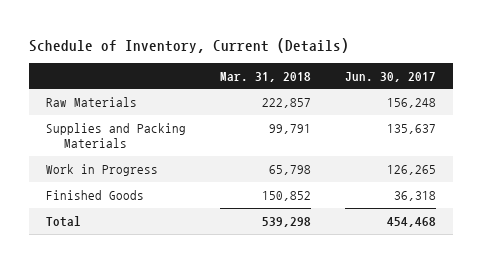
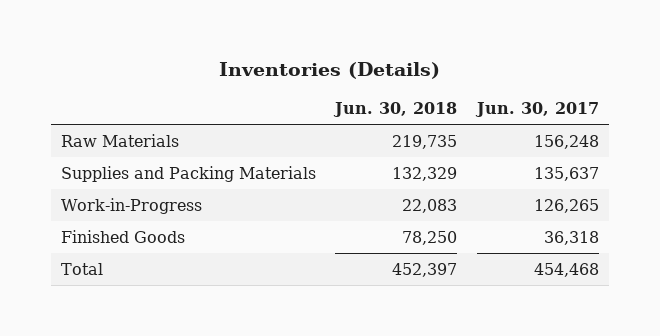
- Schedule of Inventory, Current (Details)
+ Inventories (Details)
- | Mar. 31, 2018 | Jun. 30, 2017
+ | Jun. 30, 2018 | Jun. 30, 2017
- Work in Progress | 65,798 | 126,265
+ Work-in-Progress | 22,083 | 126,265

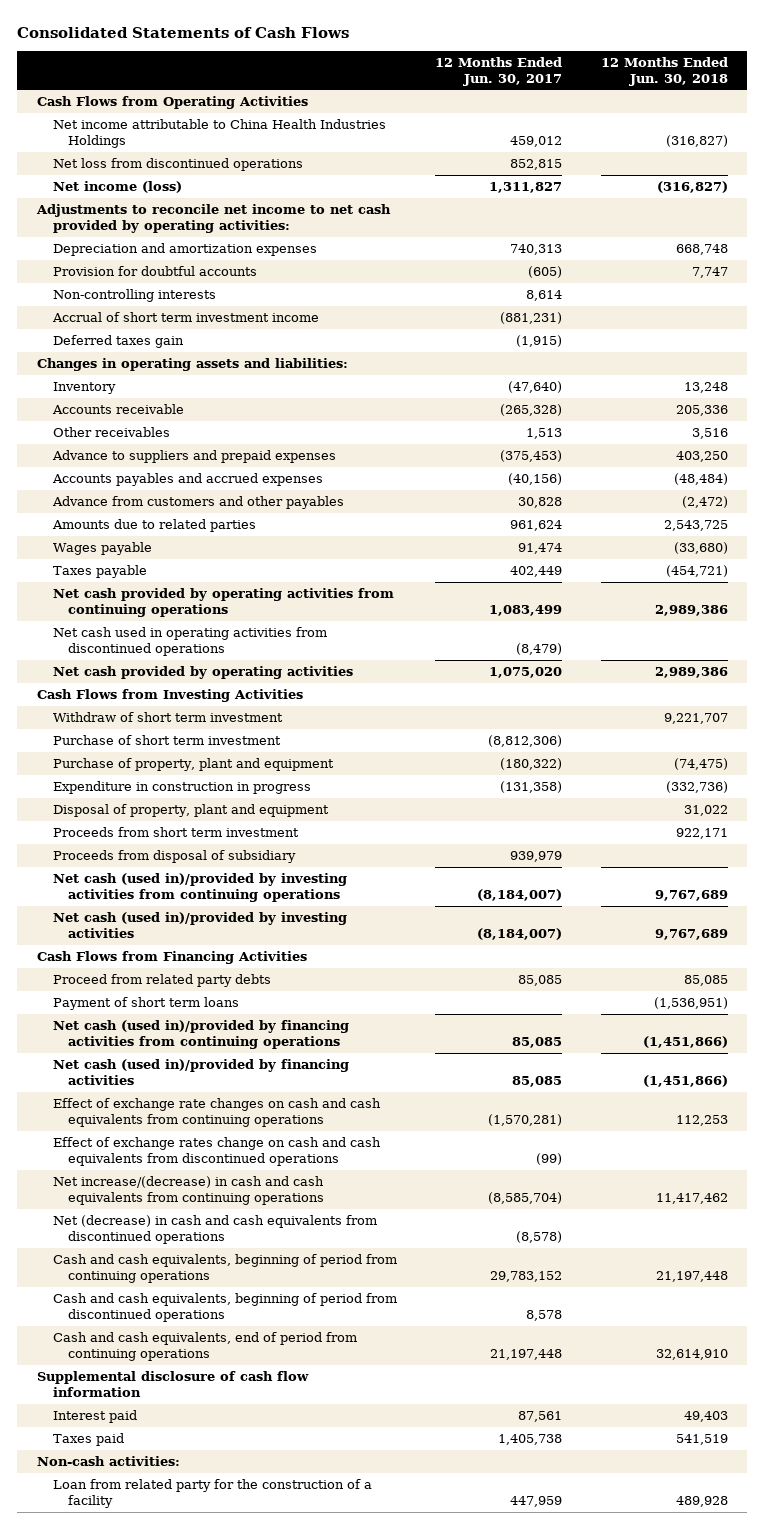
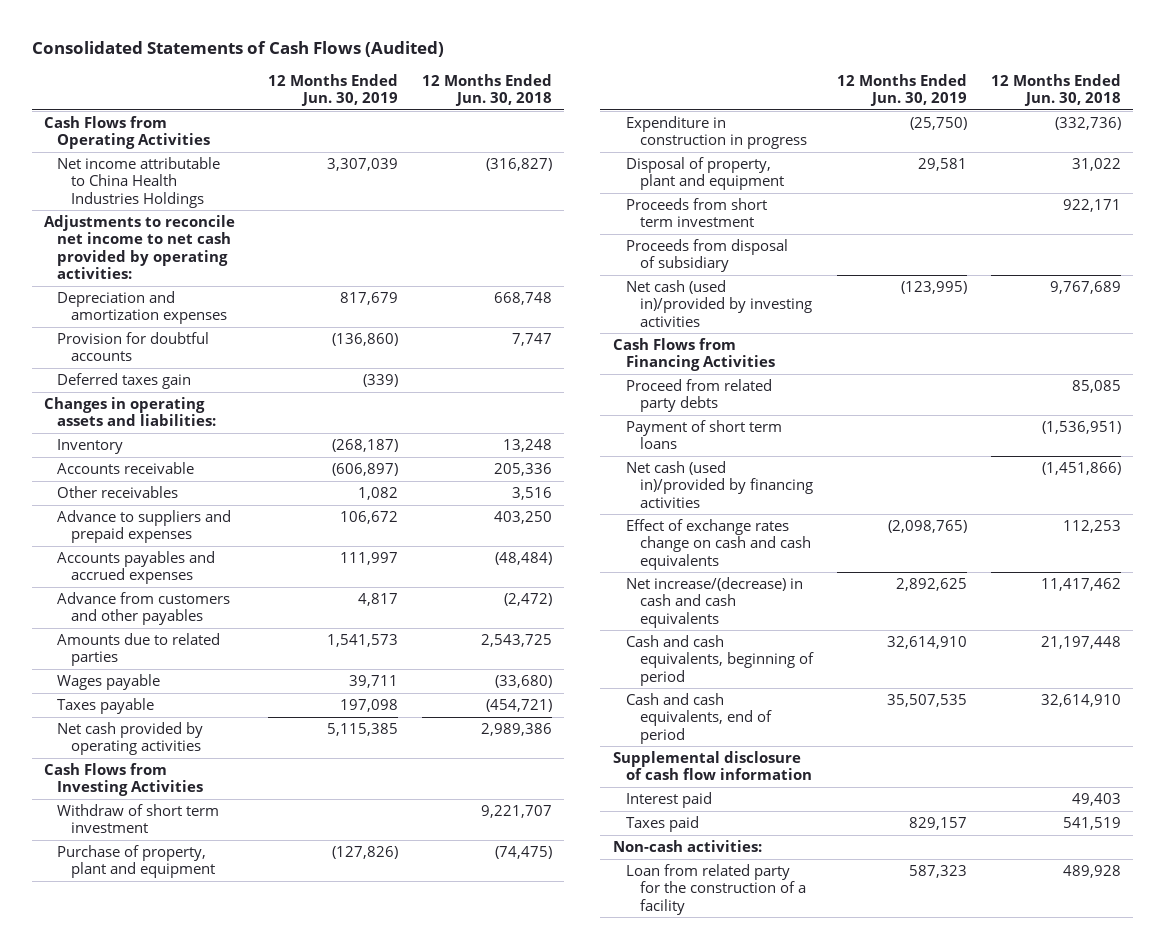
- Consolidated Statements of Cash Flows
+ Consolidated Statements of Cash Flows (Audited)
- | 12 Months Ended Jun. 30, 2017 | 12 Months Ended Jun. 30, 2018
+ | 12 Months Ended Jun. 30, 2019 | 12 Months Ended Jun. 30, 2018
- Net loss from discontinued operations | 852,815 |
- Net income (loss) | 1,311,827 | (316,827)
- Non-controlling interests | 8,614 |
- Accrual of short term investment income | (881,231) |
- Net cash provided by operating activities from continuing operations | 1,083,499 | 2,989,386
- Net cash used in operating activities from discontinued operations | (8,479) |
- Purchase of short term investment | (8,812,306) |
- Net cash (used in)/provided by investing activities from continuing operations | (8,184,007) | 9,767,689
- Net cash (used in)/provided by financing activities from continuing operations | 85,085 | (1,451,866)
- Effect of exchange rate changes on cash and cash equivalents from continuing operations | (1,570,281) | 112,253
- Effect of exchange rates change on cash and cash equivalents from discontinued operations | (99) |
- Net increase/(decrease) in cash and cash equivalents from continuing operations | (8,585,704) | 11,417,462
- Net (decrease) in cash and cash equivalents from discontinued operations | (8,578) |
- Cash and cash equivalents, beginning of period from continuing operations | 29,783,152 | 21,197,448
- Cash and cash equivalents, beginning of period from discontinued operations | 8,578 |
- Cash and cash equivalents, end of period from continuing operations | 21,197,448 | 32,614,910
+ Effect of exchange rates change on cash and cash equivalents | (2,098,765) | 112,253
+ Net increase/(decrease) in cash and cash equivalents | 2,892,625 | 11,417,462
+ Cash and cash equivalents, beginning of period | 32,614,910 | 21,197,448
+ Cash and cash equivalents, end of period | 35,507,535 | 32,614,910

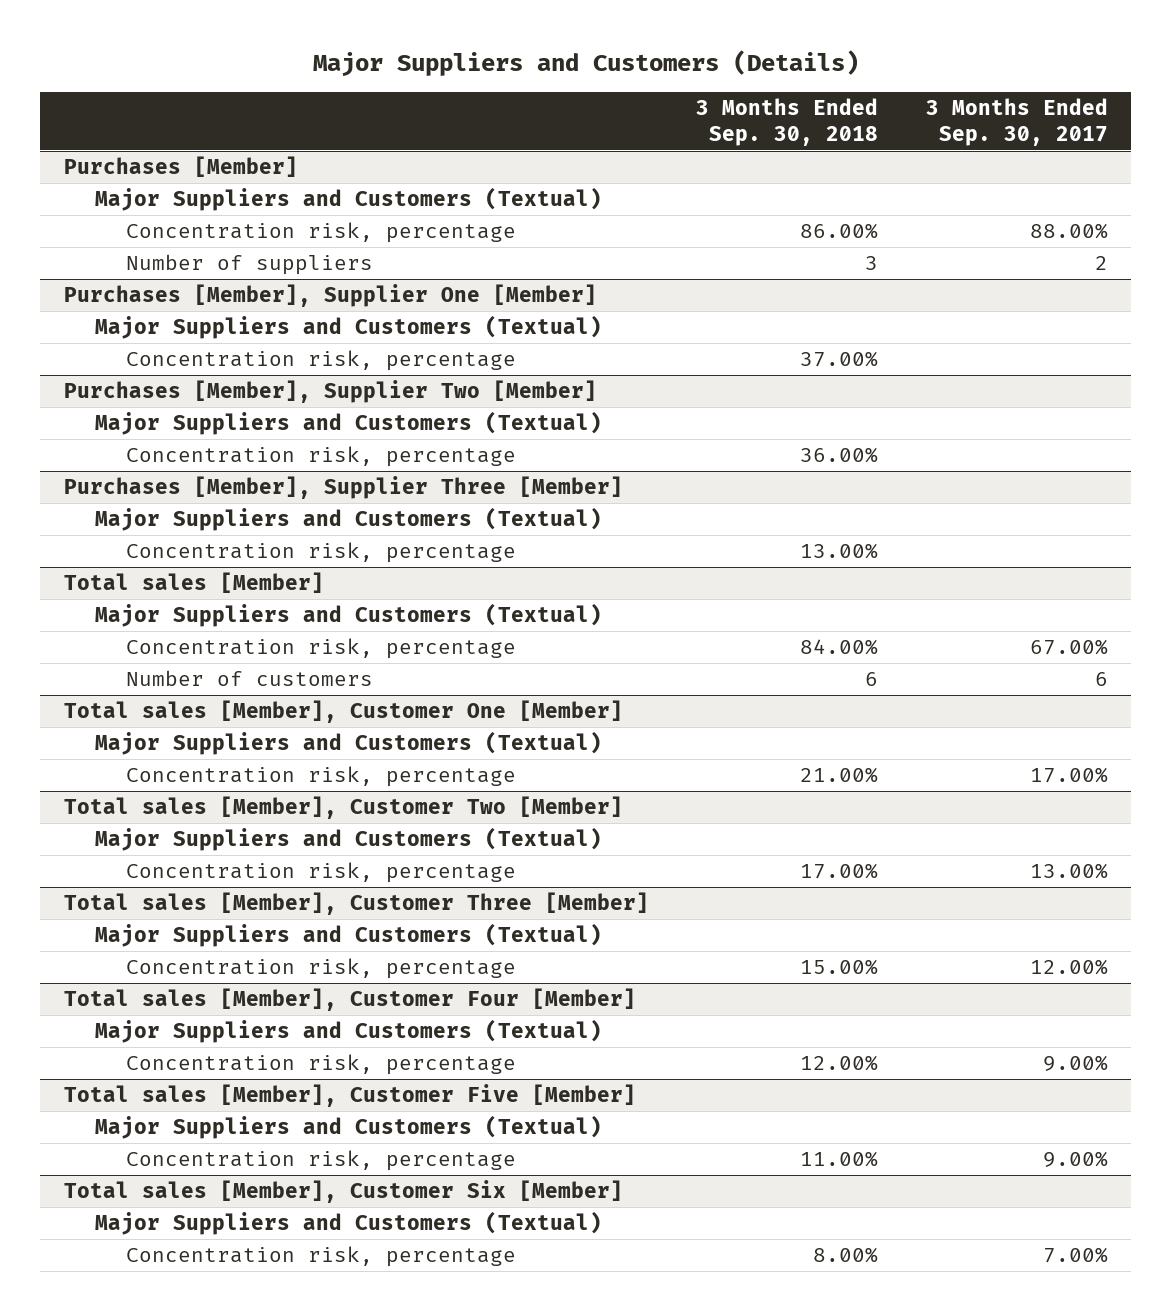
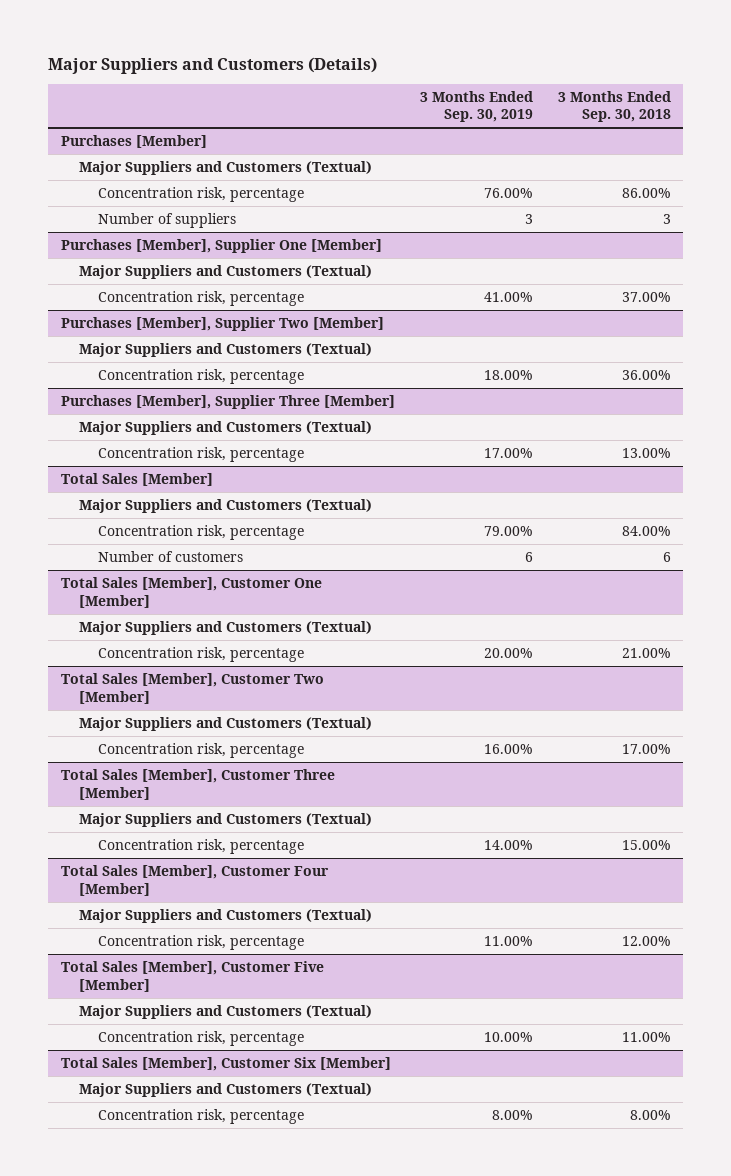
- | 3 Months Ended Sep. 30, 2018 | 3 Months Ended Sep. 30, 2017
+ | 3 Months Ended Sep. 30, 2019 | 3 Months Ended Sep. 30, 2018
- Total sales [Member]
+ Total Sales [Member]
- Total sales [Member], Customer One [Member]
+ Total Sales [Member], Customer One [Member]
- Total sales [Member], Customer Two [Member]
+ Total Sales [Member], Customer Two [Member]
- Total sales [Member], Customer Three [Member]
+ Total Sales [Member], Customer Three [Member]
- Total sales [Member], Customer Four [Member]
+ Total Sales [Member], Customer Four [Member]
- Total sales [Member], Customer Five [Member]
+ Total Sales [Member], Customer Five [Member]
- Total sales [Member], Customer Six [Member]
+ Total Sales [Member], Customer Six [Member]

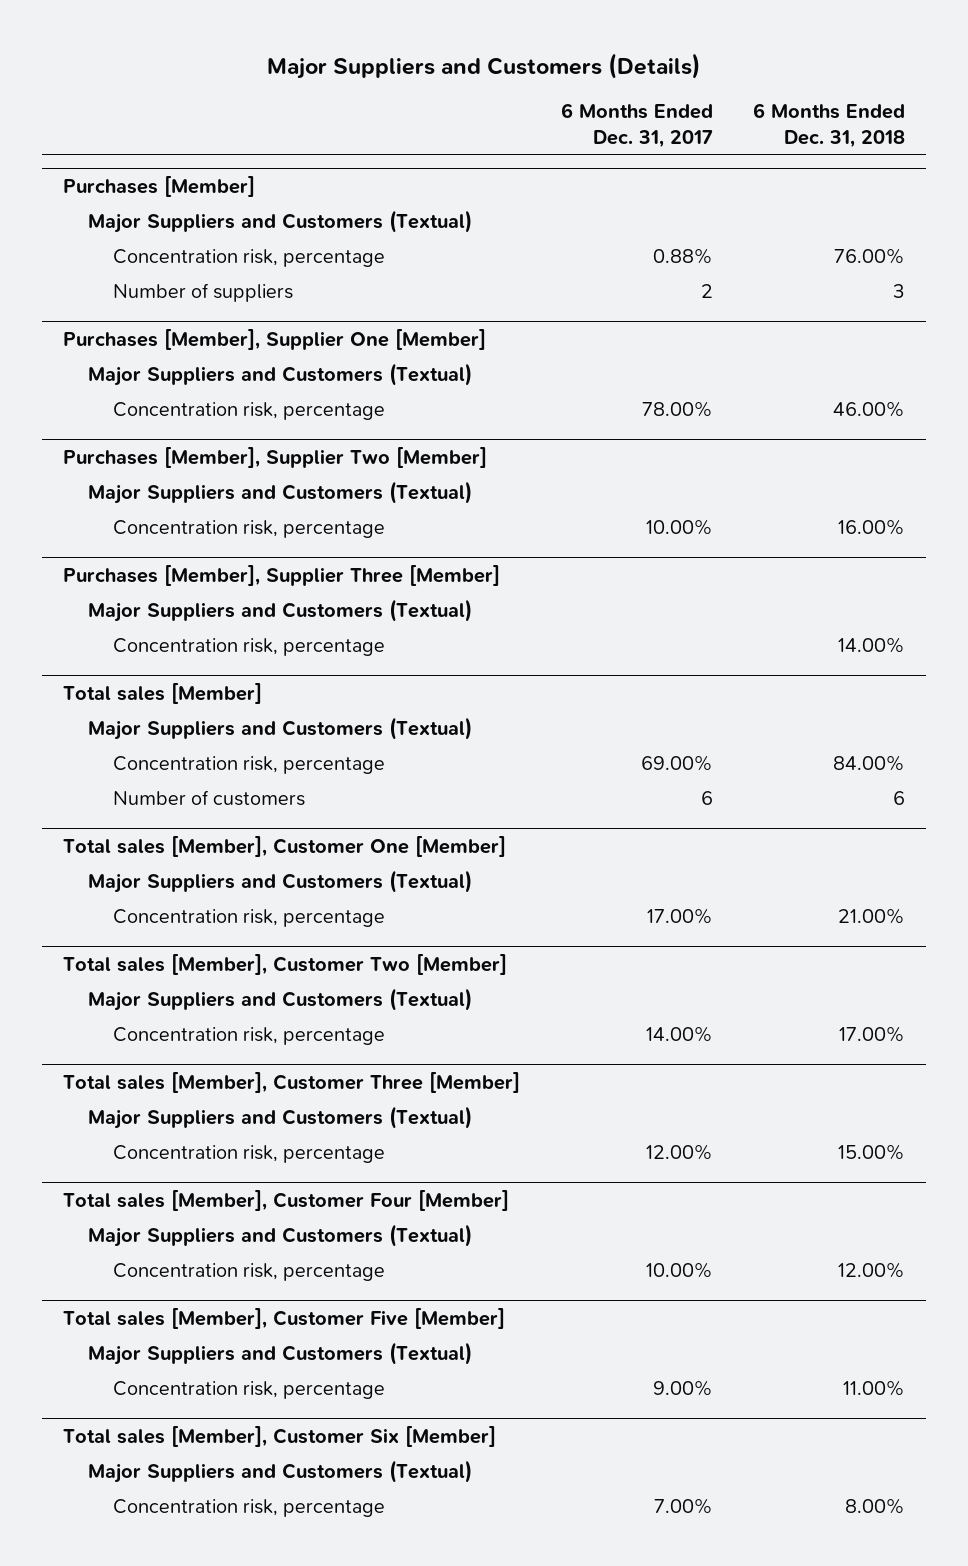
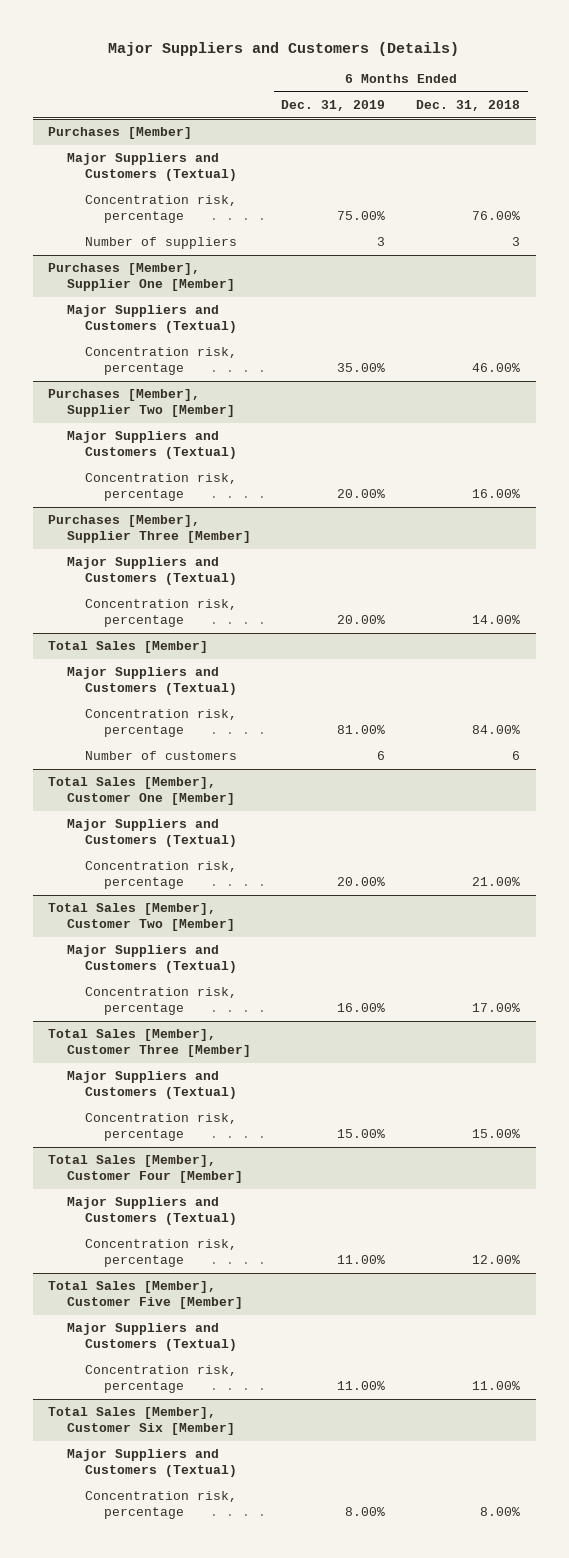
- | 6 Months Ended Dec. 31, 2017 | 6 Months Ended Dec. 31, 2018
+ | 6 Months Ended Dec. 31, 2019 | 6 Months Ended Dec. 31, 2018
- Total sales [Member]
+ Total Sales [Member]
- Total sales [Member], Customer One [Member]
+ Total Sales [Member], Customer One [Member]
- Total sales [Member], Customer Two [Member]
+ Total Sales [Member], Customer Two [Member]
- Total sales [Member], Customer Three [Member]
+ Total Sales [Member], Customer Three [Member]
- Total sales [Member], Customer Four [Member]
+ Total Sales [Member], Customer Four [Member]
- Total sales [Member], Customer Five [Member]
+ Total Sales [Member], Customer Five [Member]
- Total sales [Member], Customer Six [Member]
+ Total Sales [Member], Customer Six [Member]

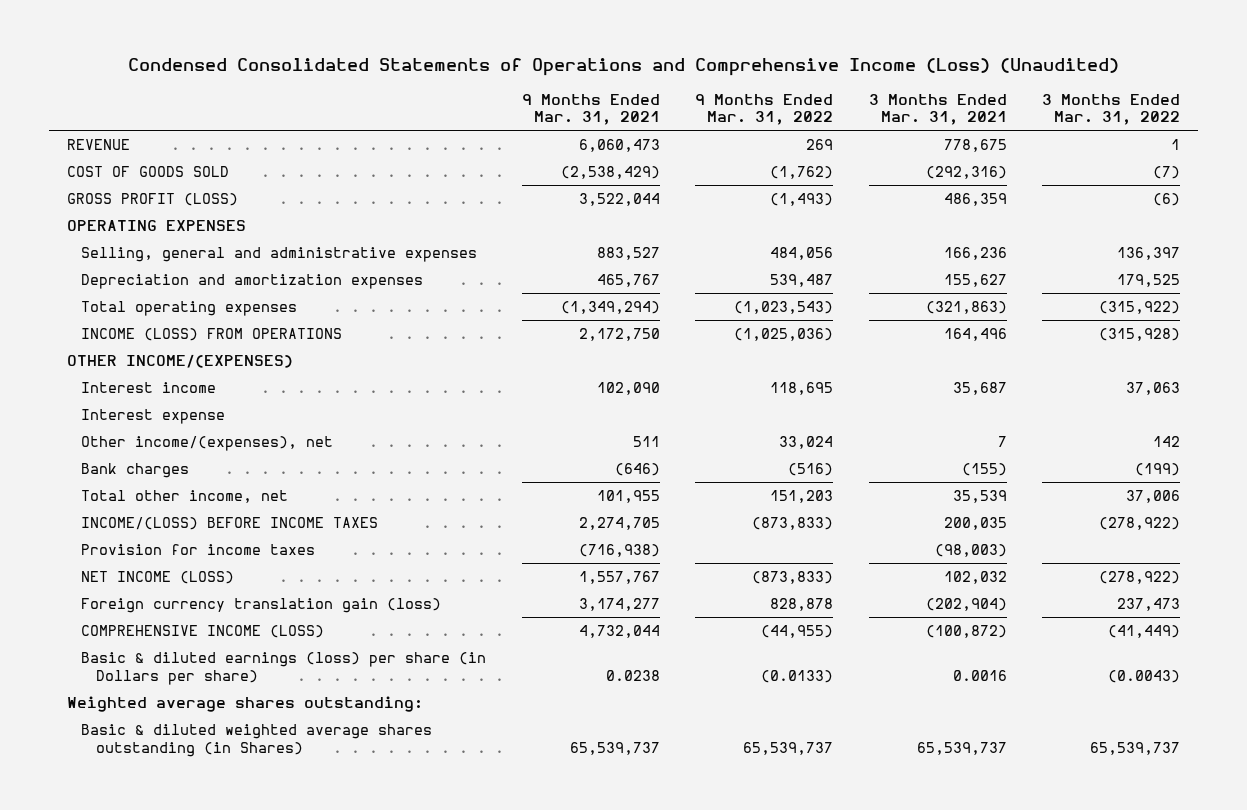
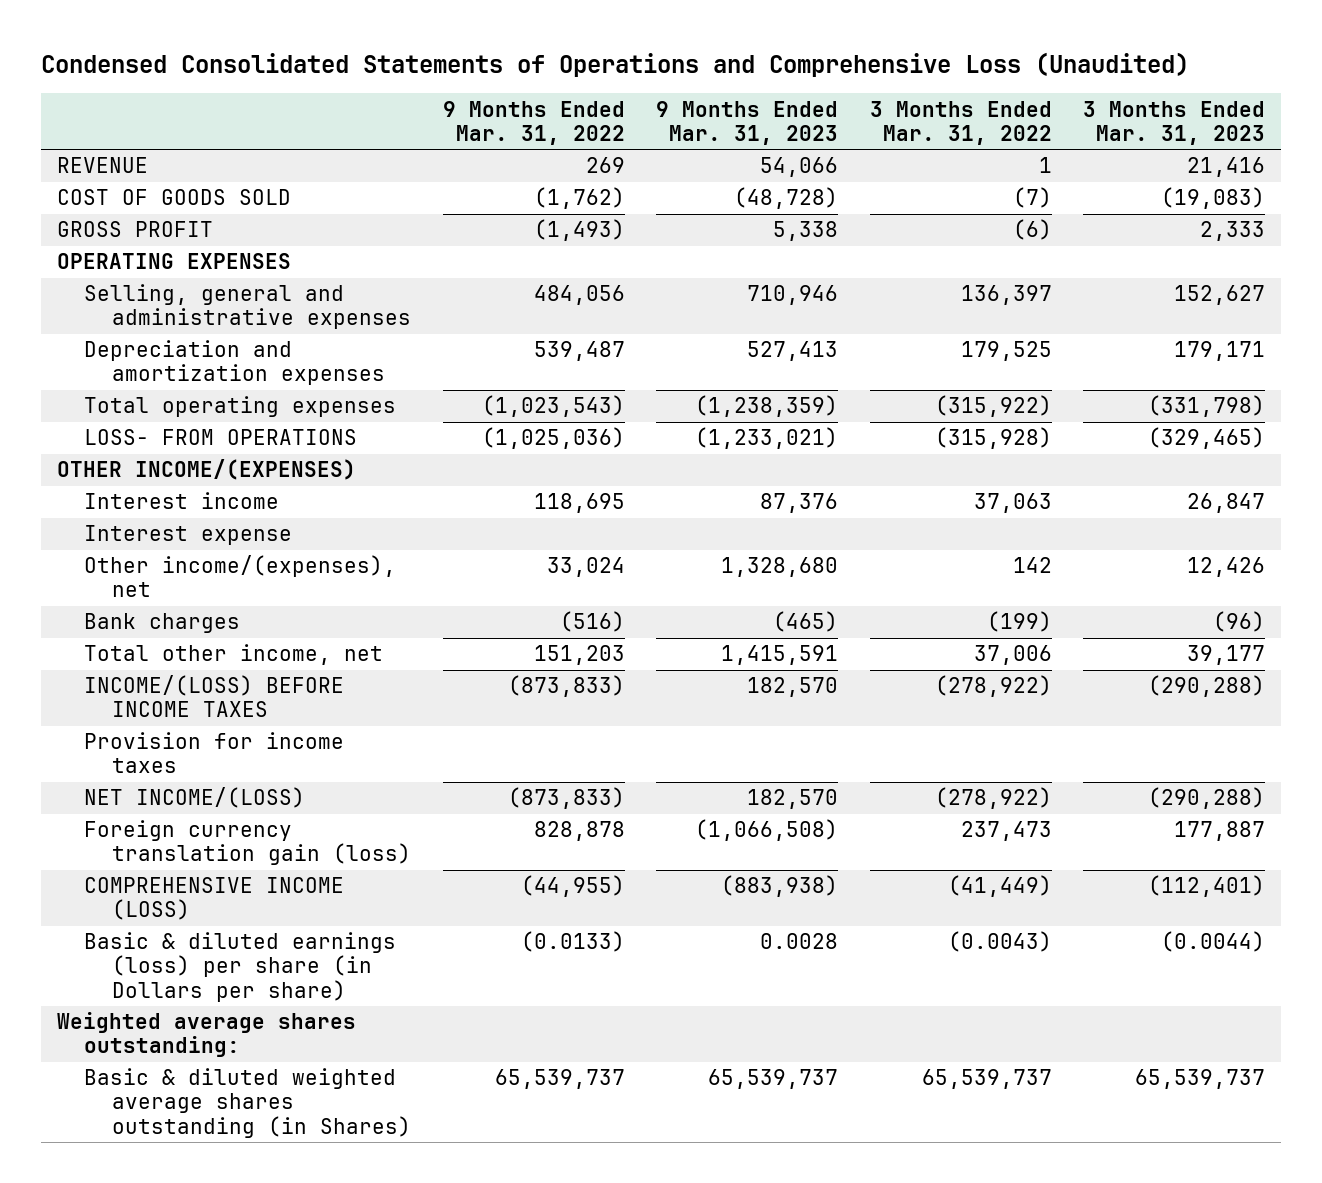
- Condensed Consolidated Statements of Operations and Comprehensive Income (Loss) (Unaudited)
+ Condensed Consolidated Statements of Operations and Comprehensive Loss (Unaudited)
- | 9 Months Ended Mar. 31, 2021 | 9 Months Ended Mar. 31, 2022 | 3 Months Ended Mar. 31, 2021 | 3 Months Ended Mar. 31, 2022
+ | 9 Months Ended Mar. 31, 2022 | 9 Months Ended Mar. 31, 2023 | 3 Months Ended Mar. 31, 2022 | 3 Months Ended Mar. 31, 2023
- GROSS PROFIT (LOSS) | 3,522,044 | (1,493) | 486,359 | (6)
+ GROSS PROFIT | (1,493) | 5,338 | (6) | 2,333
- INCOME (LOSS) FROM OPERATIONS | 2,172,750 | (1,025,036) | 164,496 | (315,928)
+ LOSS- FROM OPERATIONS | (1,025,036) | (1,233,021) | (315,928) | (329,465)
- NET INCOME (LOSS) | 1,557,767 | (873,833) | 102,032 | (278,922)
+ NET INCOME/(LOSS) | (873,833) | 182,570 | (278,922) | (290,288)

